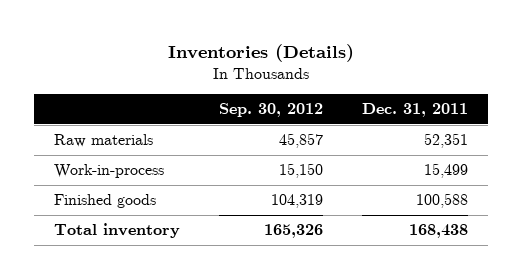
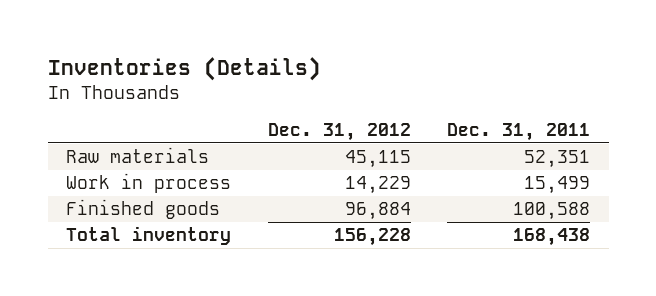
- | Sep. 30, 2012 | Dec. 31, 2011
+ | Dec. 31, 2012 | Dec. 31, 2011
- Work-in-process | 15,150 | 15,499
+ Work in process | 14,229 | 15,499

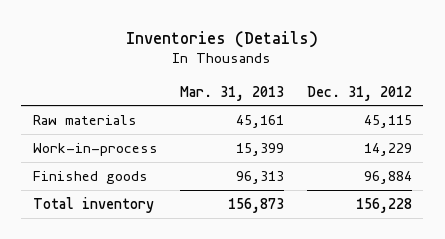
- | Dec. 31, 2012 | Dec. 31, 2011
+ | Mar. 31, 2013 | Dec. 31, 2012
- Work in process | 14,229 | 15,499
+ Work-in-process | 15,399 | 14,229

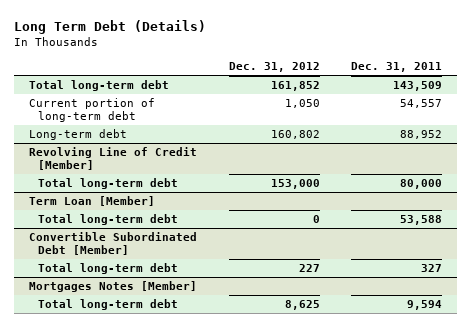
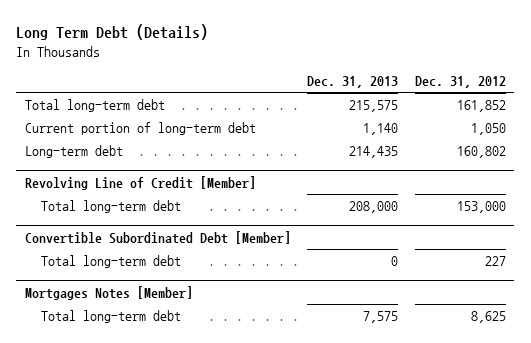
- | Dec. 31, 2012 | Dec. 31, 2011
+ | Dec. 31, 2013 | Dec. 31, 2012
- Term Loan [Member]
- Total long-term debt | 0 | 53,588

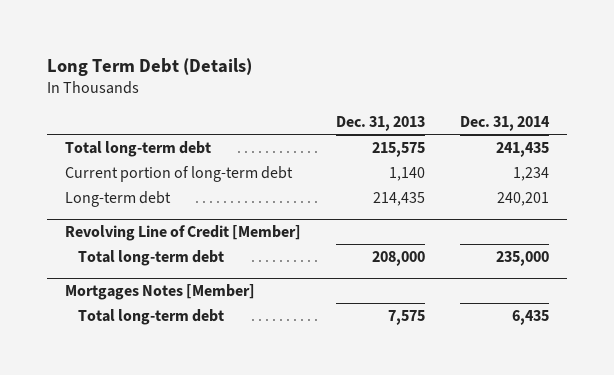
- | Dec. 31, 2013 | Dec. 31, 2012
+ | Dec. 31, 2013 | Dec. 31, 2014
- Convertible Subordinated Debt [Member]
- Total long-term debt | 0 | 227

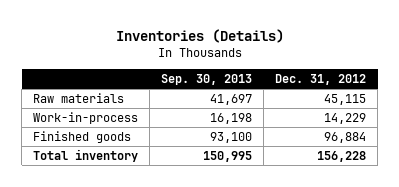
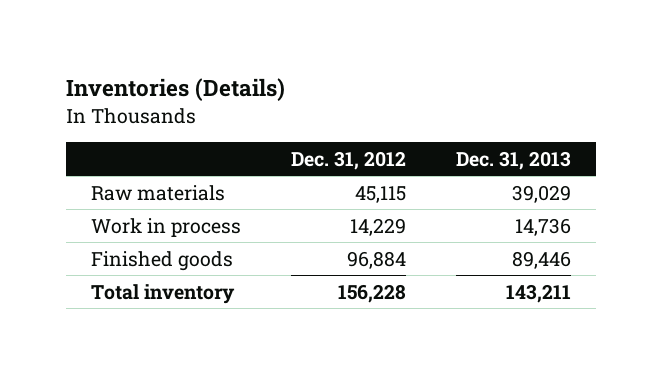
- | Sep. 30, 2013 | Dec. 31, 2012
+ | Dec. 31, 2012 | Dec. 31, 2013
- Work-in-process | 16,198 | 14,229
+ Work in process | 14,229 | 14,736

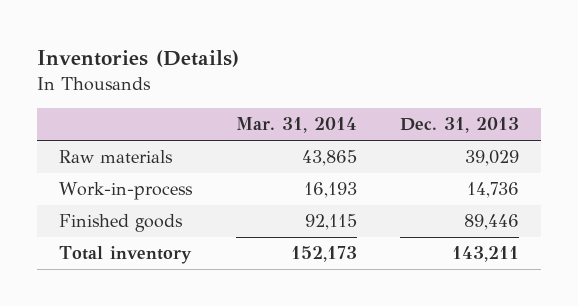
- | Dec. 31, 2012 | Dec. 31, 2013
+ | Mar. 31, 2014 | Dec. 31, 2013
- Work in process | 14,229 | 14,736
+ Work-in-process | 16,193 | 14,736

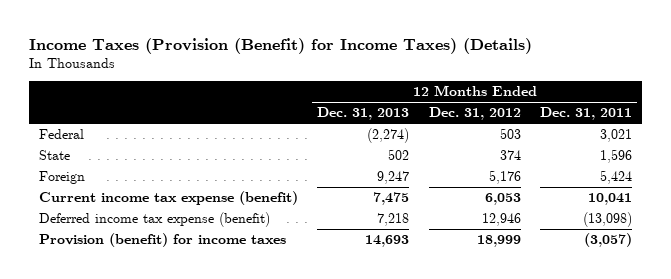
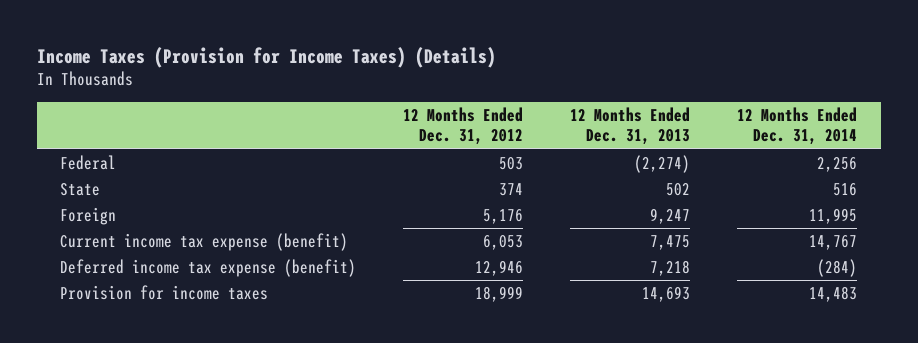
- Income Taxes (Provision (Benefit) for Income Taxes) (Details)
+ Income Taxes (Provision for Income Taxes) (Details)
- | 12 Months Ended Dec. 31, 2013 | 12 Months Ended Dec. 31, 2012 | 12 Months Ended Dec. 31, 2011
+ | 12 Months Ended Dec. 31, 2012 | 12 Months Ended Dec. 31, 2013 | 12 Months Ended Dec. 31, 2014
- Provision (benefit) for income taxes | 14,693 | 18,999 | (3,057)
+ Provision for income taxes | 18,999 | 14,693 | 14,483

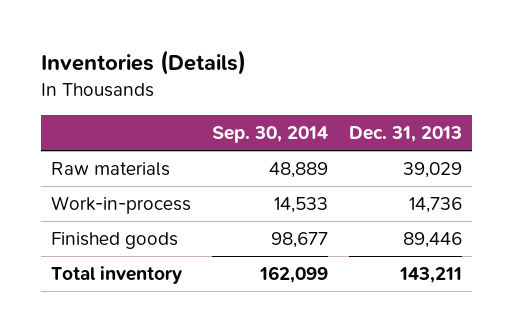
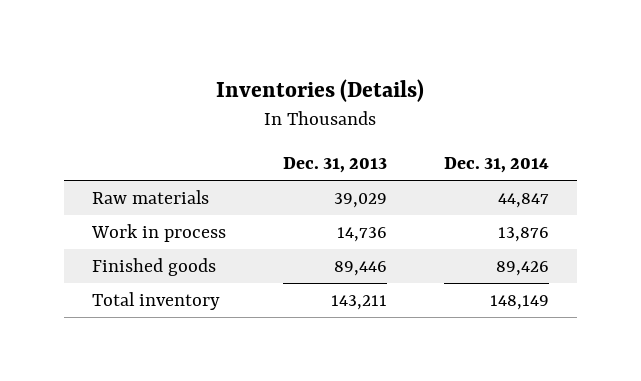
- | Sep. 30, 2014 | Dec. 31, 2013
+ | Dec. 31, 2013 | Dec. 31, 2014
- Work-in-process | 14,533 | 14,736
+ Work in process | 14,736 | 13,876

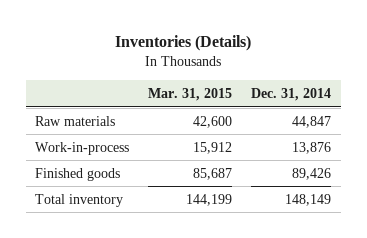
- | Dec. 31, 2013 | Dec. 31, 2014
+ | Mar. 31, 2015 | Dec. 31, 2014
- Work in process | 14,736 | 13,876
+ Work-in-process | 15,912 | 13,876

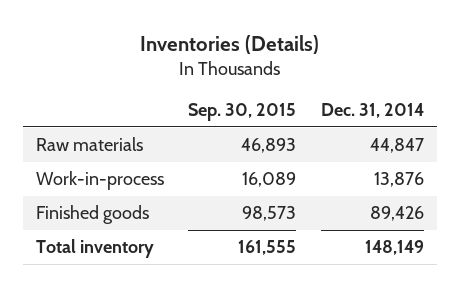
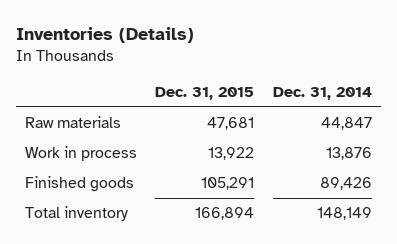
- | Sep. 30, 2015 | Dec. 31, 2014
+ | Dec. 31, 2015 | Dec. 31, 2014
- Work-in-process | 16,089 | 13,876
+ Work in process | 13,922 | 13,876

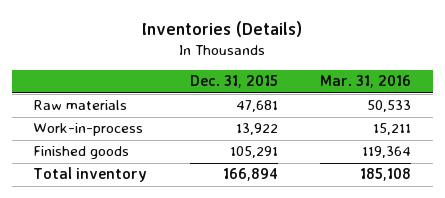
- | Dec. 31, 2015 | Dec. 31, 2014
+ | Dec. 31, 2015 | Mar. 31, 2016
- Work in process | 13,922 | 13,876
+ Work-in-process | 13,922 | 15,211

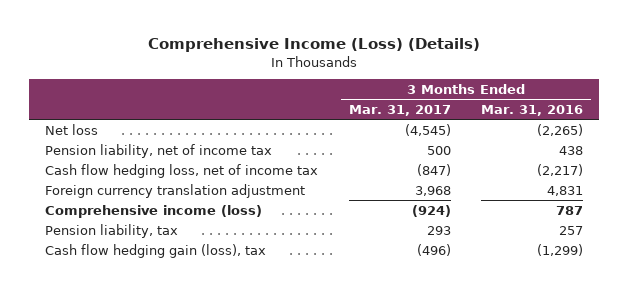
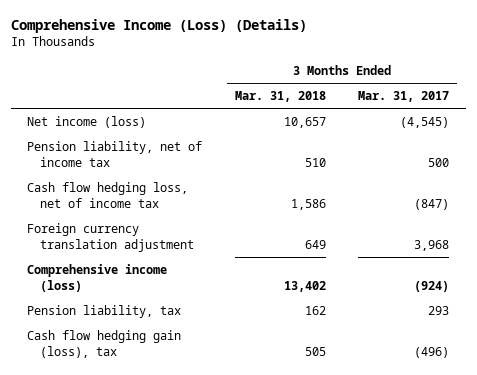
- | 3 Months Ended Mar. 31, 2017 | 3 Months Ended Mar. 31, 2016
+ | 3 Months Ended Mar. 31, 2018 | 3 Months Ended Mar. 31, 2017
- Net loss | (4,545) | (2,265)
+ Net income (loss) | 10,657 | (4,545)

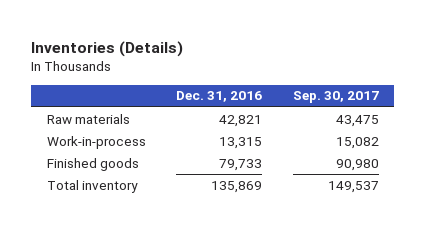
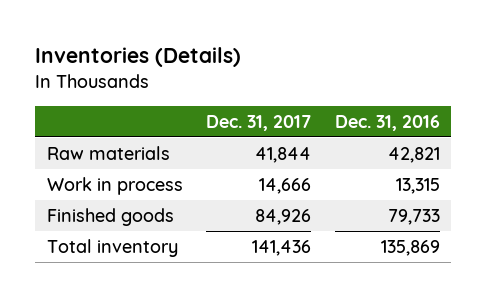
- | Dec. 31, 2016 | Sep. 30, 2017
+ | Dec. 31, 2017 | Dec. 31, 2016
- Work-in-process | 13,315 | 15,082
+ Work in process | 14,666 | 13,315

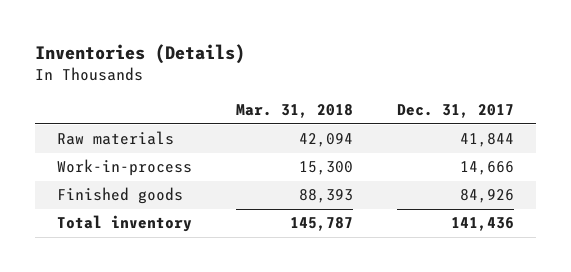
- | Dec. 31, 2017 | Dec. 31, 2016
+ | Mar. 31, 2018 | Dec. 31, 2017
- Work in process | 14,666 | 13,315
+ Work-in-process | 15,300 | 14,666

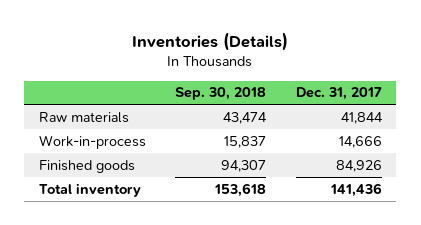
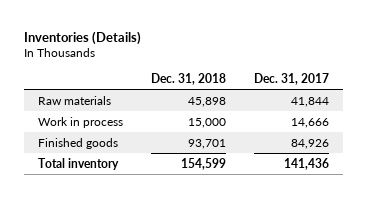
- | Sep. 30, 2018 | Dec. 31, 2017
+ | Dec. 31, 2018 | Dec. 31, 2017
- Work-in-process | 15,837 | 14,666
+ Work in process | 15,000 | 14,666

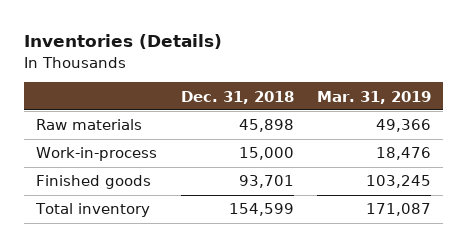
- | Dec. 31, 2018 | Dec. 31, 2017
+ | Dec. 31, 2018 | Mar. 31, 2019
- Work in process | 15,000 | 14,666
+ Work-in-process | 15,000 | 18,476

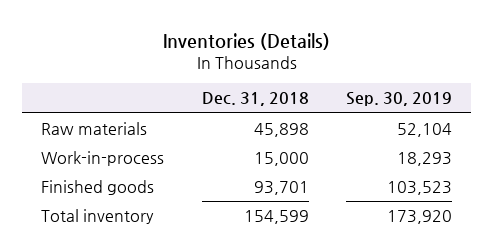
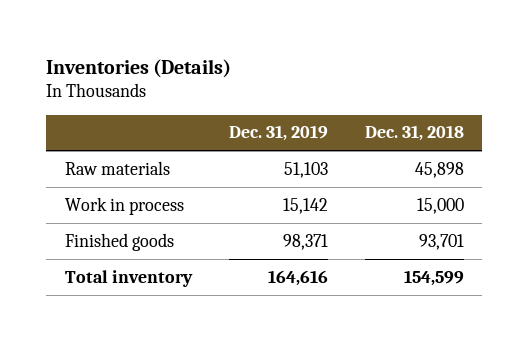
- | Dec. 31, 2018 | Sep. 30, 2019
+ | Dec. 31, 2019 | Dec. 31, 2018
- Work-in-process | 15,000 | 18,293
+ Work in process | 15,142 | 15,000

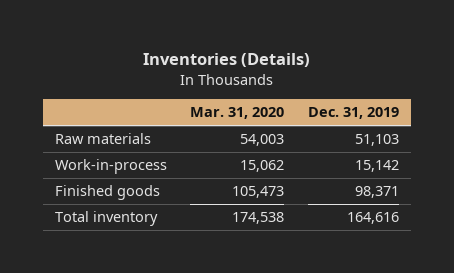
- | Dec. 31, 2019 | Dec. 31, 2018
+ | Mar. 31, 2020 | Dec. 31, 2019
- Work in process | 15,142 | 15,000
+ Work-in-process | 15,062 | 15,142

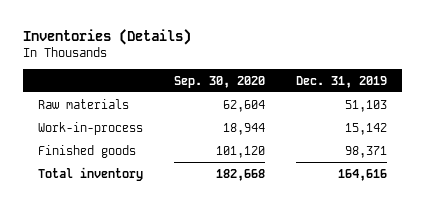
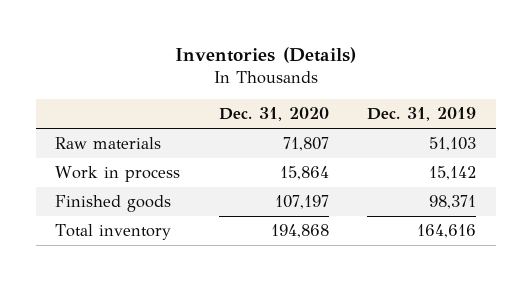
- | Sep. 30, 2020 | Dec. 31, 2019
+ | Dec. 31, 2020 | Dec. 31, 2019
- Work-in-process | 18,944 | 15,142
+ Work in process | 15,864 | 15,142

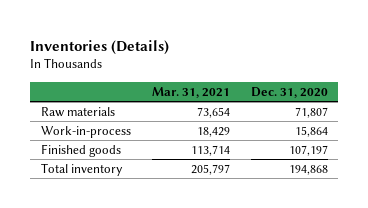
- | Dec. 31, 2020 | Dec. 31, 2019
+ | Mar. 31, 2021 | Dec. 31, 2020
- Work in process | 15,864 | 15,142
+ Work-in-process | 18,429 | 15,864

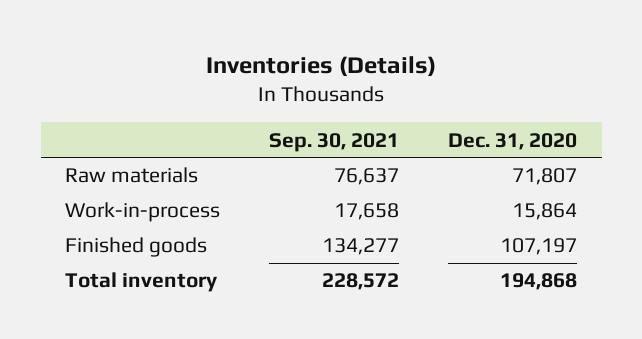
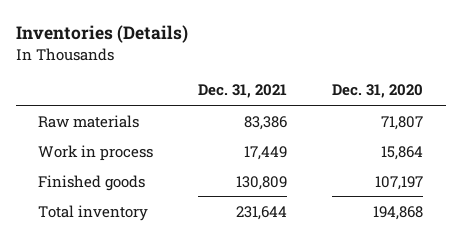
- | Sep. 30, 2021 | Dec. 31, 2020
+ | Dec. 31, 2021 | Dec. 31, 2020
- Work-in-process | 17,658 | 15,864
+ Work in process | 17,449 | 15,864

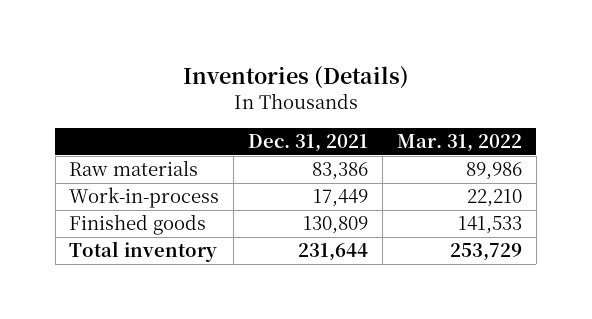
- | Dec. 31, 2021 | Dec. 31, 2020
+ | Dec. 31, 2021 | Mar. 31, 2022
- Work in process | 17,449 | 15,864
+ Work-in-process | 17,449 | 22,210

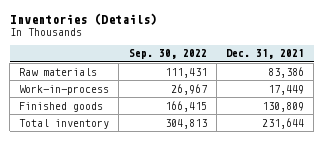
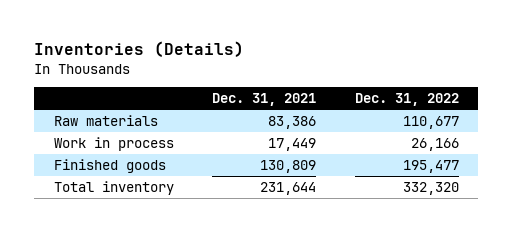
- | Sep. 30, 2022 | Dec. 31, 2021
+ | Dec. 31, 2021 | Dec. 31, 2022
- Work-in-process | 26,967 | 17,449
+ Work in process | 17,449 | 26,166

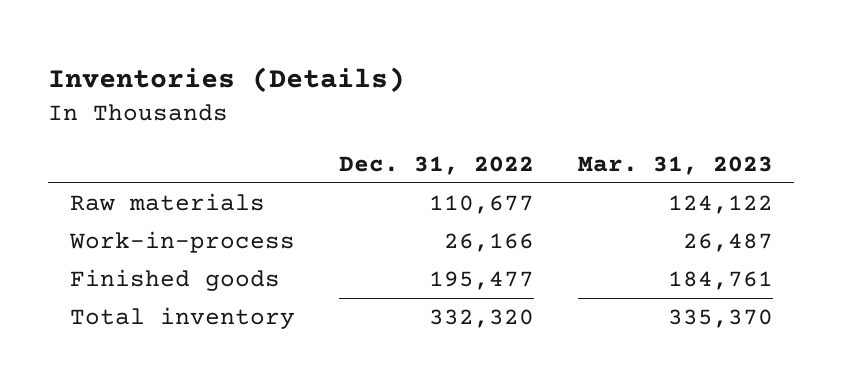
- | Dec. 31, 2021 | Dec. 31, 2022
+ | Dec. 31, 2022 | Mar. 31, 2023
- Work in process | 17,449 | 26,166
+ Work-in-process | 26,166 | 26,487

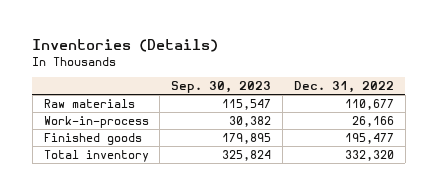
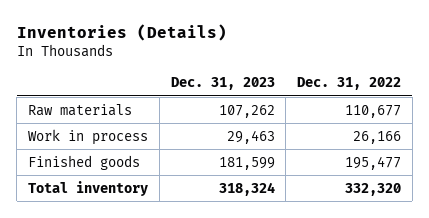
- | Sep. 30, 2023 | Dec. 31, 2022
+ | Dec. 31, 2023 | Dec. 31, 2022
- Work-in-process | 30,382 | 26,166
+ Work in process | 29,463 | 26,166

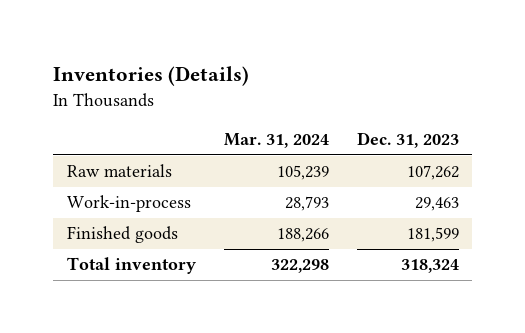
- | Dec. 31, 2023 | Dec. 31, 2022
+ | Mar. 31, 2024 | Dec. 31, 2023
- Work in process | 29,463 | 26,166
+ Work-in-process | 28,793 | 29,463

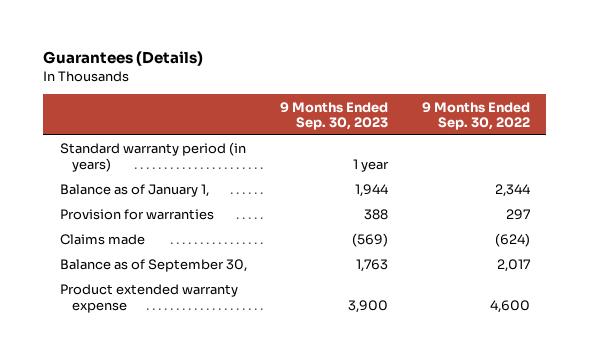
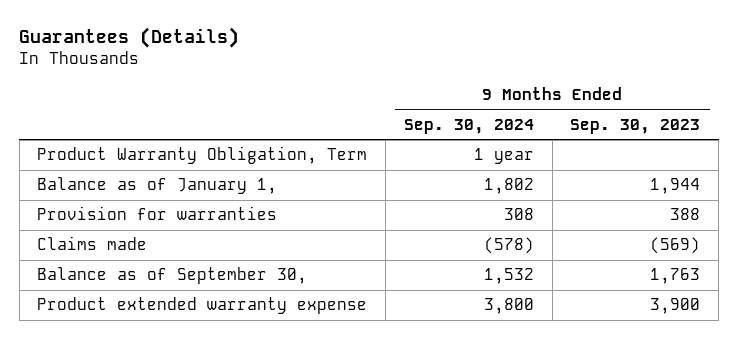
- | 9 Months Ended Sep. 30, 2023 | 9 Months Ended Sep. 30, 2022
+ | 9 Months Ended Sep. 30, 2024 | 9 Months Ended Sep. 30, 2023
- Standard warranty period (in years) | 1 year |
+ Product Warranty Obligation, Term | 1 year |

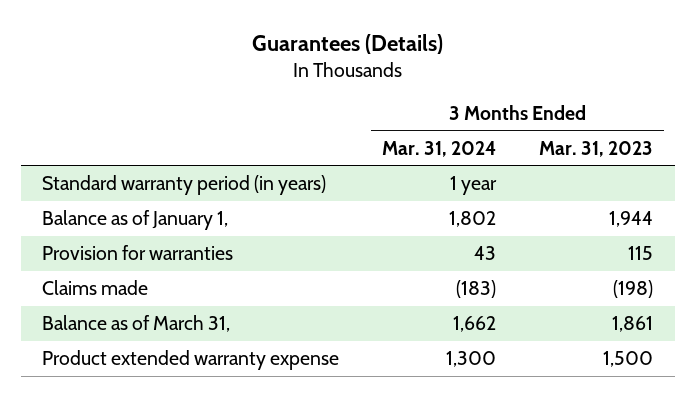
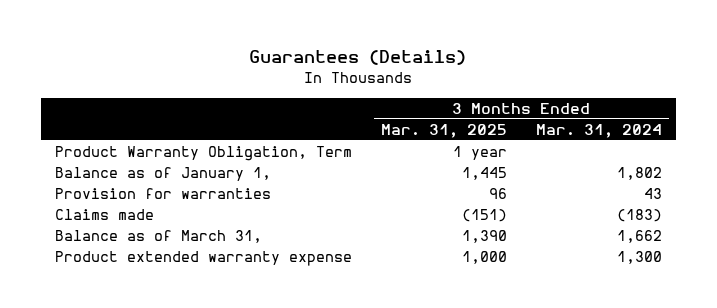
- | 3 Months Ended Mar. 31, 2024 | 3 Months Ended Mar. 31, 2023
+ | 3 Months Ended Mar. 31, 2025 | 3 Months Ended Mar. 31, 2024
- Standard warranty period (in years) | 1 year |
+ Product Warranty Obligation, Term | 1 year |

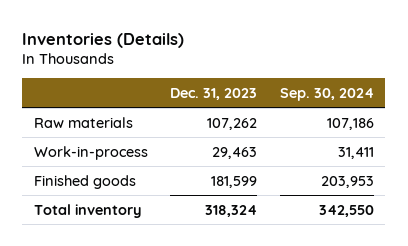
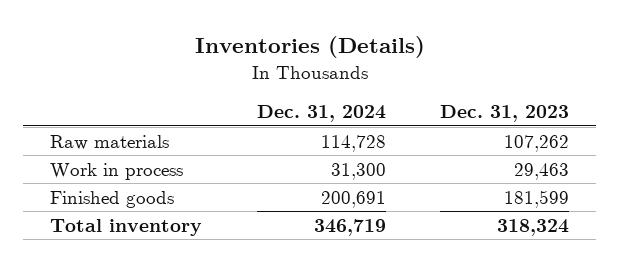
- | Dec. 31, 2023 | Sep. 30, 2024
+ | Dec. 31, 2024 | Dec. 31, 2023
- Work-in-process | 29,463 | 31,411
+ Work in process | 31,300 | 29,463

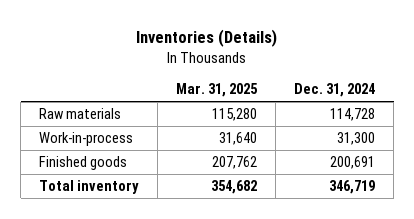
- | Dec. 31, 2024 | Dec. 31, 2023
+ | Mar. 31, 2025 | Dec. 31, 2024
- Work in process | 31,300 | 29,463
+ Work-in-process | 31,640 | 31,300

